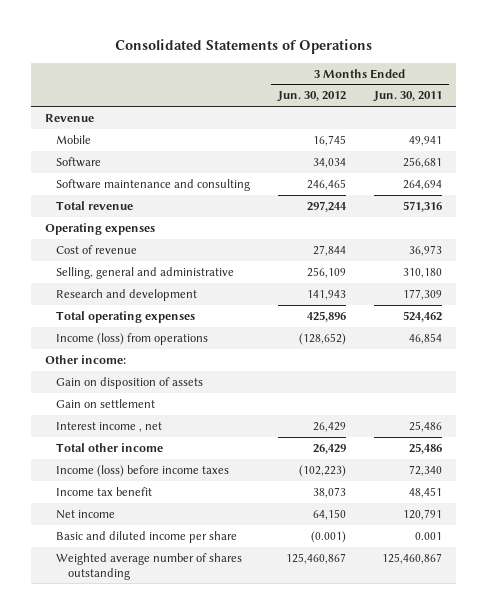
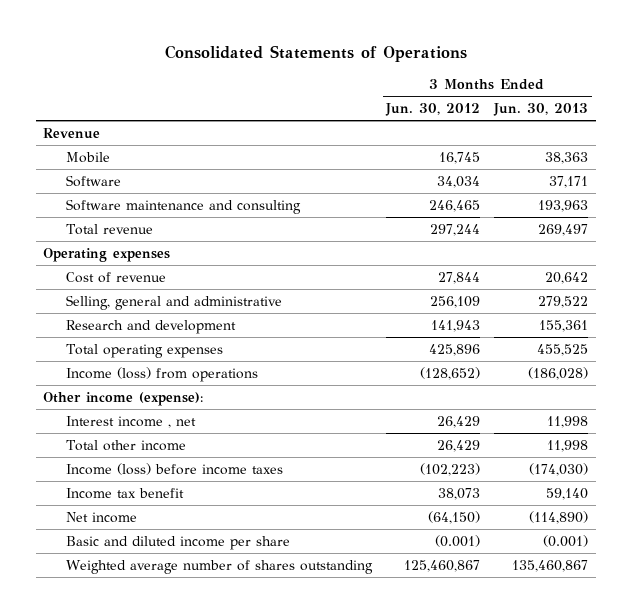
- | 3 Months Ended Jun. 30, 2012 | 3 Months Ended Jun. 30, 2011
+ | 3 Months Ended Jun. 30, 2012 | 3 Months Ended Jun. 30, 2013
- Other income:
- Gain on disposition of assets
- Gain on settlement
+ Other income (expense):
- Net income | 64,150 | 120,791
+ Net income | (64,150) | (114,890)

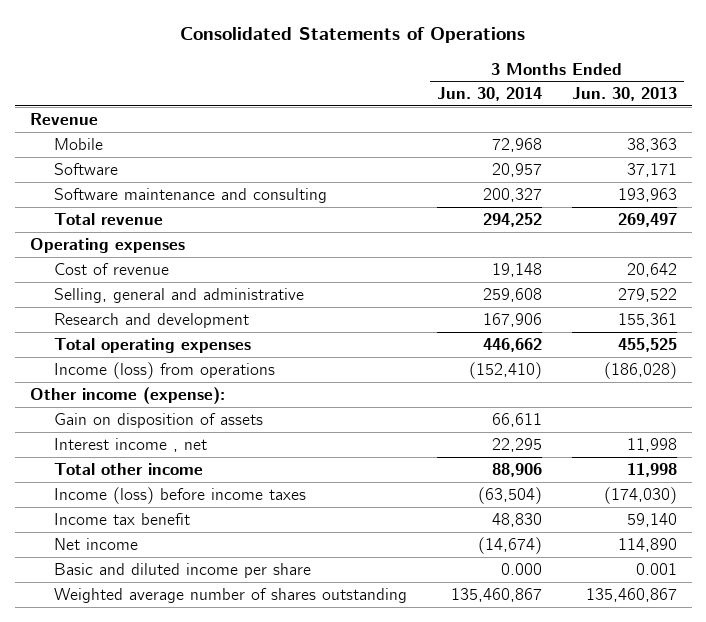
- | 3 Months Ended Jun. 30, 2012 | 3 Months Ended Jun. 30, 2013
+ | 3 Months Ended Jun. 30, 2014 | 3 Months Ended Jun. 30, 2013
+ Gain on disposition of assets | 66,611 |
- Net income | (64,150) | (114,890)
- Basic and diluted income per share | (0.001) | (0.001)
+ Net income | (14,674) | 114,890
+ Basic and diluted income per share | 0.000 | 0.001

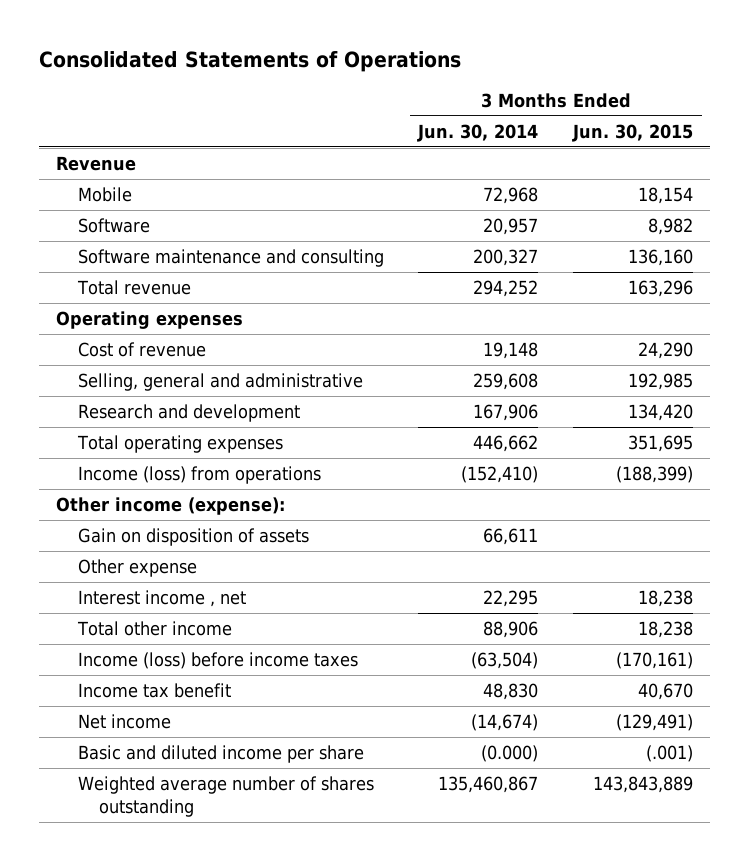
- | 3 Months Ended Jun. 30, 2014 | 3 Months Ended Jun. 30, 2013
+ | 3 Months Ended Jun. 30, 2014 | 3 Months Ended Jun. 30, 2015
+ Other expense
- Basic and diluted income per share | 0.000 | 0.001
+ Basic and diluted income per share | (0.000) | (.001)

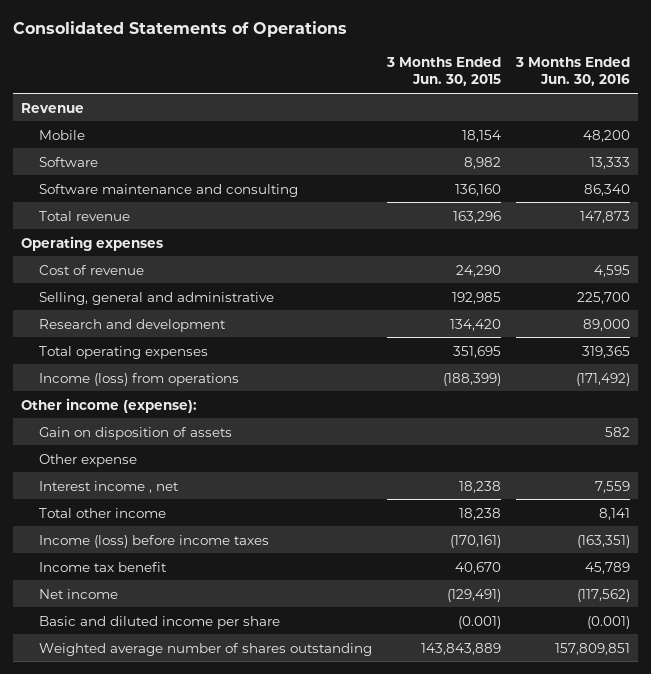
- | 3 Months Ended Jun. 30, 2014 | 3 Months Ended Jun. 30, 2015
+ | 3 Months Ended Jun. 30, 2015 | 3 Months Ended Jun. 30, 2016
- Basic and diluted income per share | (0.000) | (.001)
+ Basic and diluted income per share | (0.001) | (0.001)

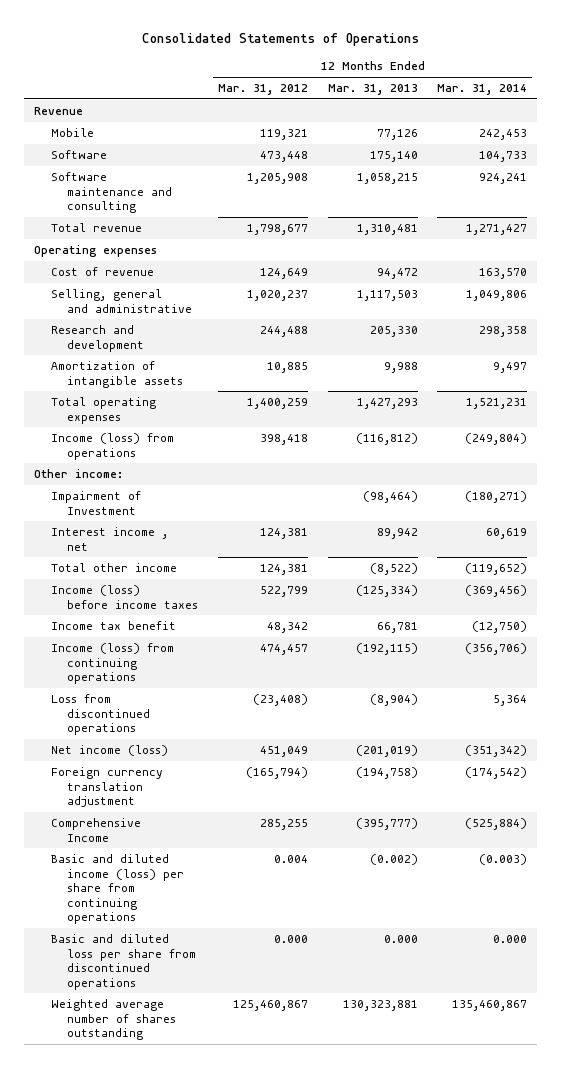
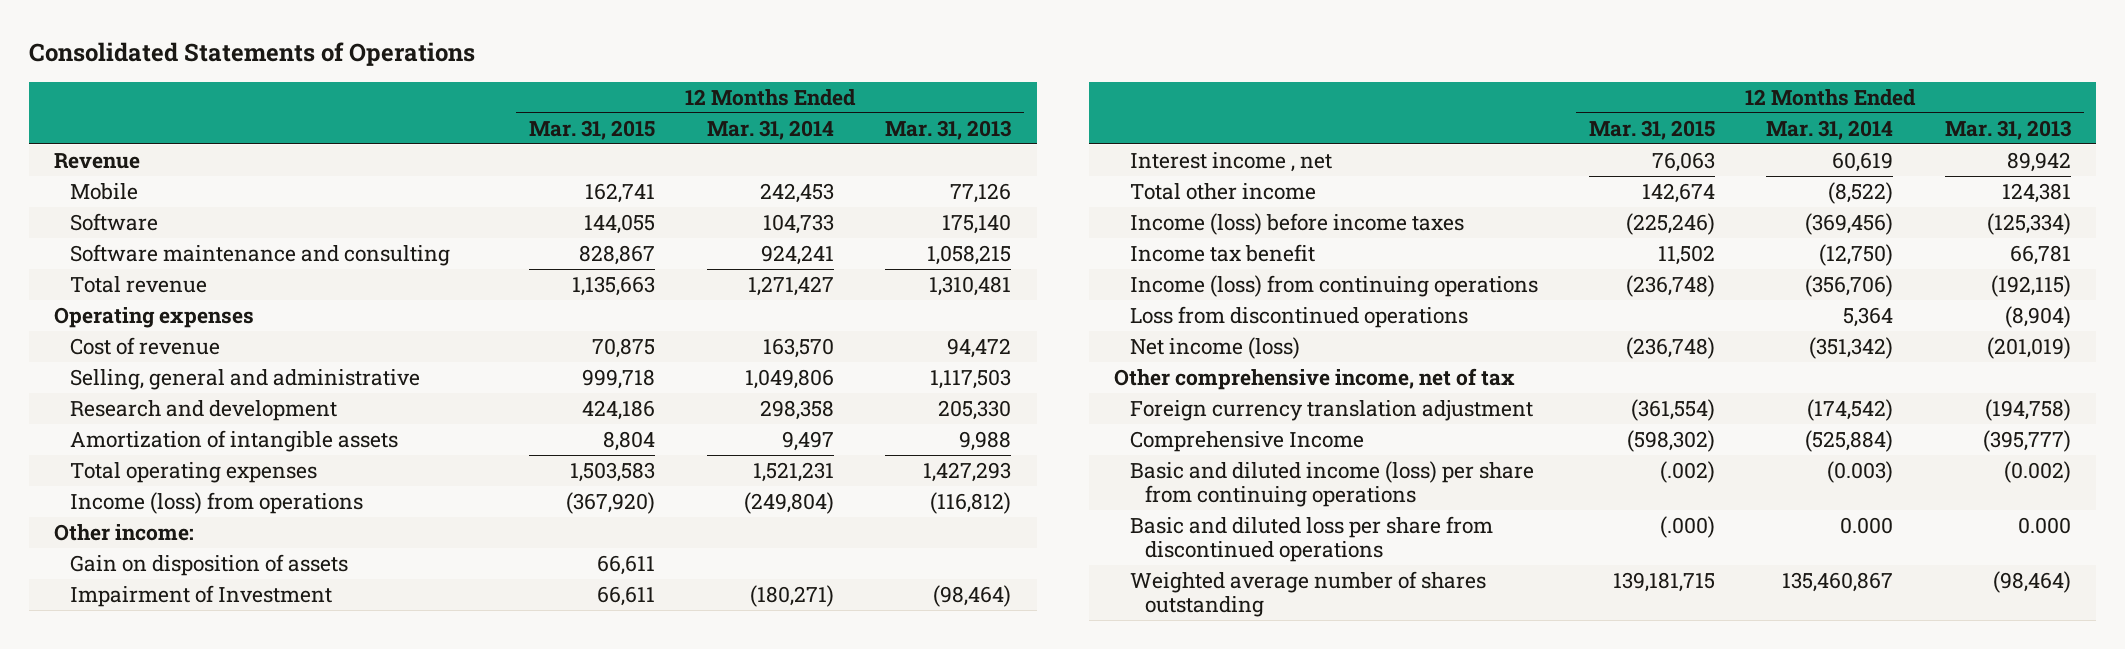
- | 12 Months Ended Mar. 31, 2012 | 12 Months Ended Mar. 31, 2013 | 12 Months Ended Mar. 31, 2014
+ | 12 Months Ended Mar. 31, 2015 | 12 Months Ended Mar. 31, 2014 | 12 Months Ended Mar. 31, 2013
+ Gain on disposition of assets | 66,611 | |
- Total other income | 124,381 | (8,522) | (119,652)
+ Total other income | 142,674 | (8,522) | 124,381
+ Other comprehensive income, net of tax
- Weighted average number of shares outstanding | 125,460,867 | 130,323,881 | 135,460,867
+ Weighted average number of shares outstanding | 139,181,715 | 135,460,867 | (98,464)

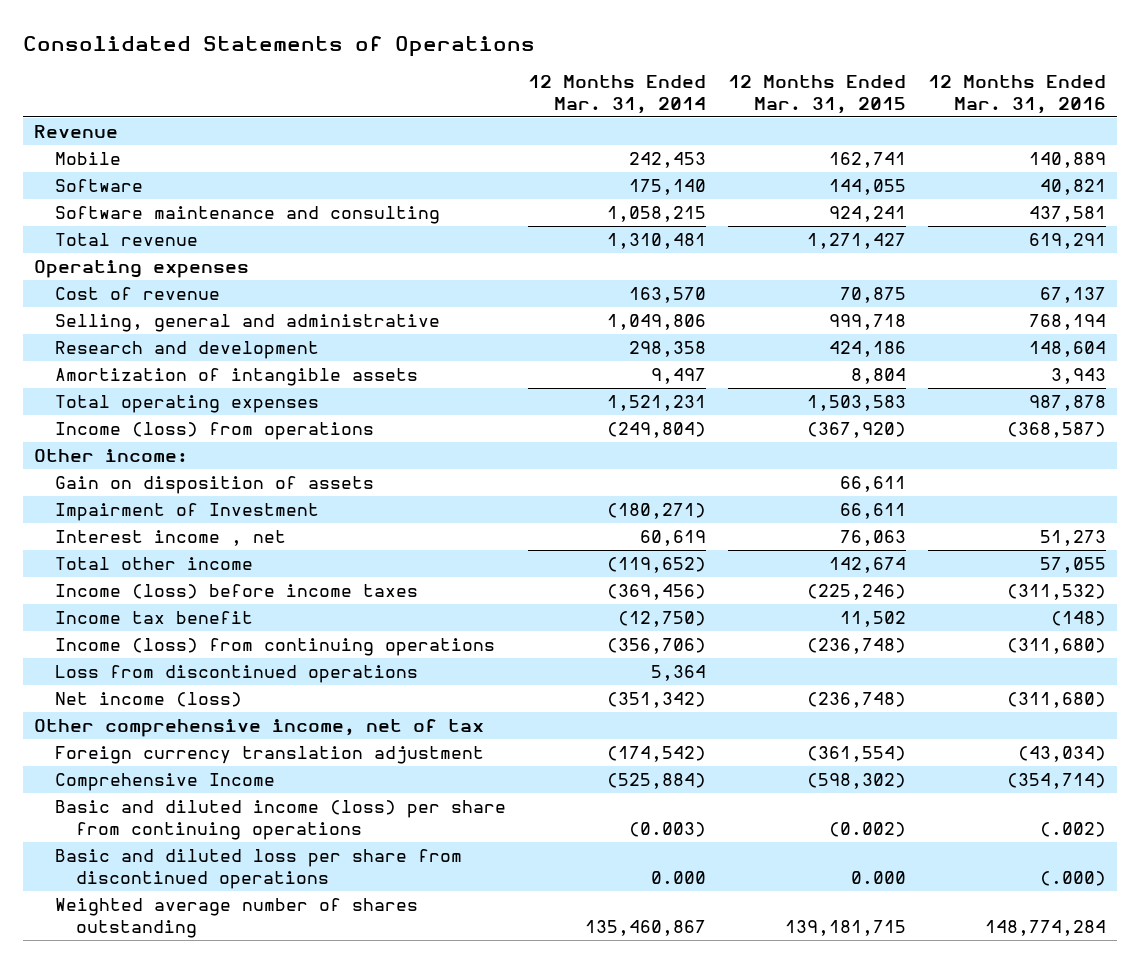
- | 12 Months Ended Mar. 31, 2015 | 12 Months Ended Mar. 31, 2014 | 12 Months Ended Mar. 31, 2013
+ | 12 Months Ended Mar. 31, 2014 | 12 Months Ended Mar. 31, 2015 | 12 Months Ended Mar. 31, 2016
- Software | 144,055 | 104,733 | 175,140
- Software maintenance and consulting | 828,867 | 924,241 | 1,058,215
- Total revenue | 1,135,663 | 1,271,427 | 1,310,481
+ Software | 175,140 | 144,055 | 40,821
+ Software maintenance and consulting | 1,058,215 | 924,241 | 437,581
+ Total revenue | 1,310,481 | 1,271,427 | 619,291
- Total other income | 142,674 | (8,522) | 124,381
+ Total other income | (119,652) | 142,674 | 57,055
- Basic and diluted income (loss) per share from continuing operations | (.002) | (0.003) | (0.002)
- Basic and diluted loss per share from discontinued operations | (.000) | 0.000 | 0.000
+ Basic and diluted income (loss) per share from continuing operations | (0.003) | (0.002) | (.002)
+ Basic and diluted loss per share from discontinued operations | 0.000 | 0.000 | (.000)

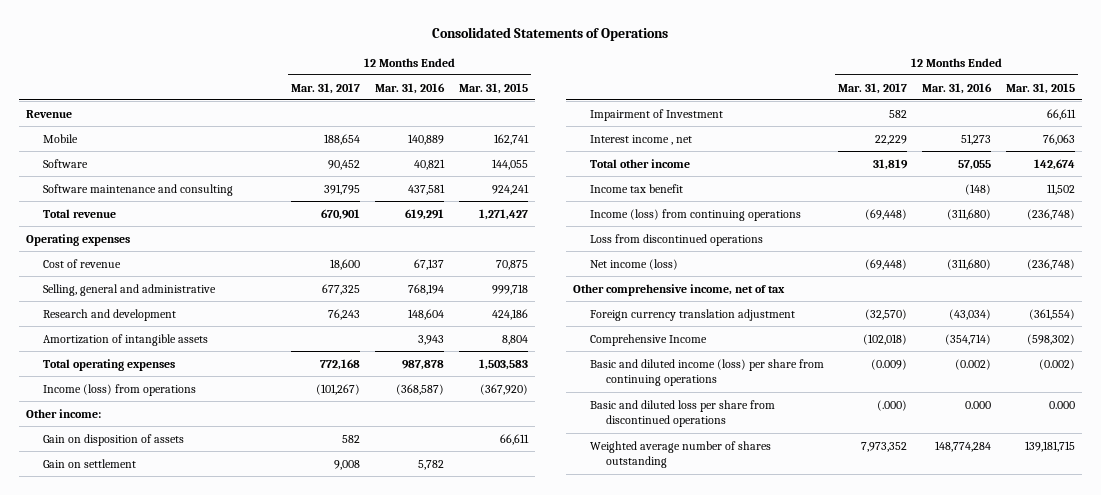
- | 12 Months Ended Mar. 31, 2014 | 12 Months Ended Mar. 31, 2015 | 12 Months Ended Mar. 31, 2016
+ | 12 Months Ended Mar. 31, 2017 | 12 Months Ended Mar. 31, 2016 | 12 Months Ended Mar. 31, 2015
+ Gain on settlement | 9,008 | 5,782 |
- Income (loss) before income taxes | (369,456) | (225,246) | (311,532)
- Basic and diluted income (loss) per share from continuing operations | (0.003) | (0.002) | (.002)
- Basic and diluted loss per share from discontinued operations | 0.000 | 0.000 | (.000)
+ Basic and diluted income (loss) per share from continuing operations | (0.009) | (0.002) | (0.002)
+ Basic and diluted loss per share from discontinued operations | (.000) | 0.000 | 0.000

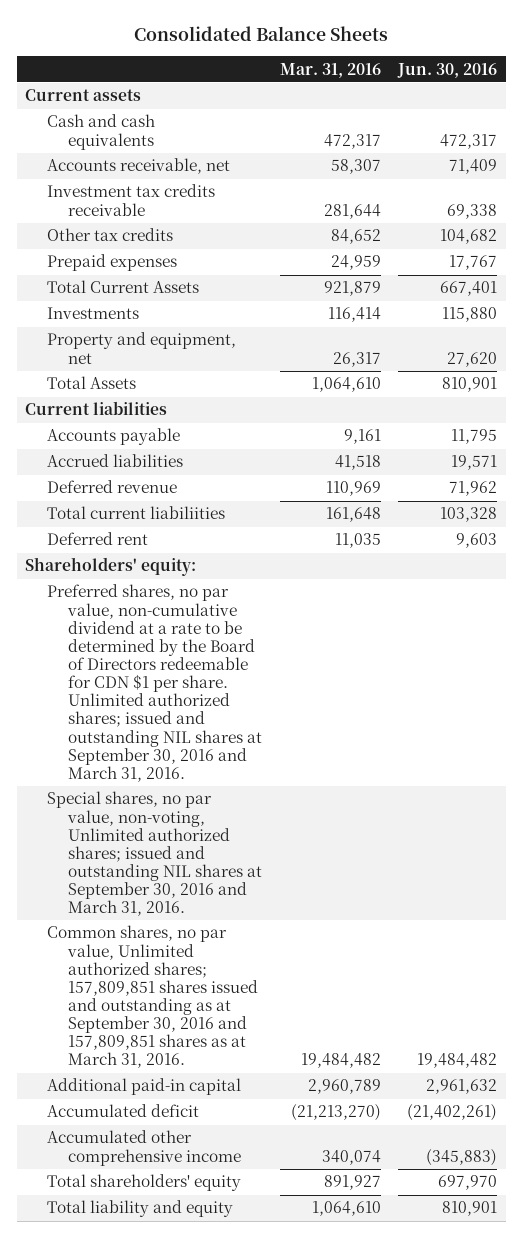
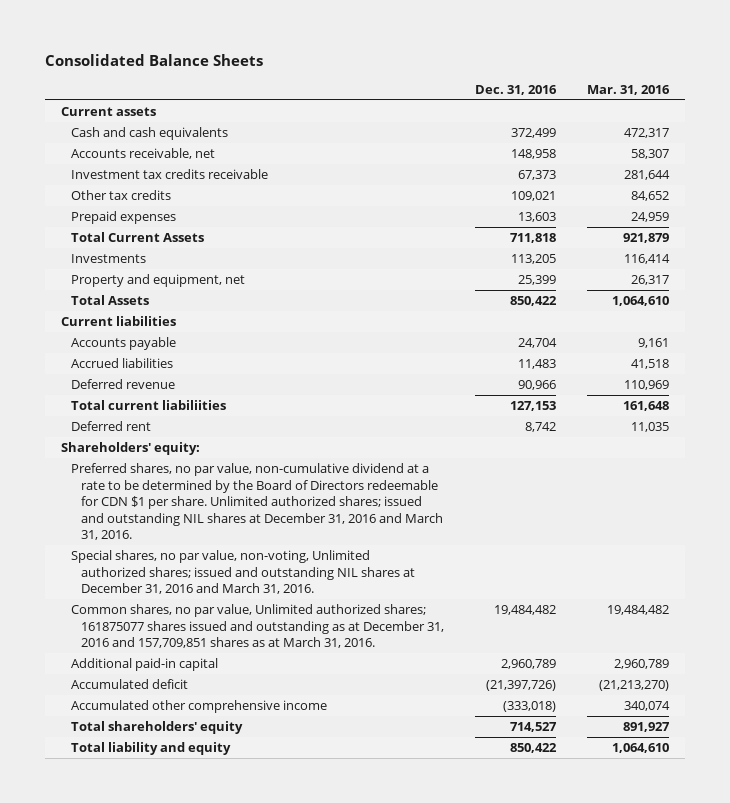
- | Mar. 31, 2016 | Jun. 30, 2016
+ | Dec. 31, 2016 | Mar. 31, 2016
- Preferred shares, no par value, non-cumulative dividend at a rate to be determined by the Board of Directors redeemable for CDN $1 per share. Unlimited authorized shares; issued and outstanding NIL shares at September 30, 2016 and March 31, 2016.
- Special shares, no par value, non-voting, Unlimited authorized shares; issued and outstanding NIL shares at September 30, 2016 and March 31, 2016.
- Common shares, no par value, Unlimited authorized shares; 157,809,851 shares issued and outstanding as at September 30, 2016 and 157,809,851 shares as at March 31, 2016. | 19,484,482 | 19,484,482
+ Preferred shares, no par value, non-cumulative dividend at a rate to be determined by the Board of Directors redeemable for CDN $1 per share. Unlimited authorized shares; issued and outstanding NIL shares at December 31, 2016 and March 31, 2016.
+ Special shares, no par value, non-voting, Unlimited authorized shares; issued and outstanding NIL shares at December 31, 2016 and March 31, 2016.
+ Common shares, no par value, Unlimited authorized shares; 161875077 shares issued and outstanding as at December 31, 2016 and 157,709,851 shares as at March 31, 2016. | 19,484,482 | 19,484,482

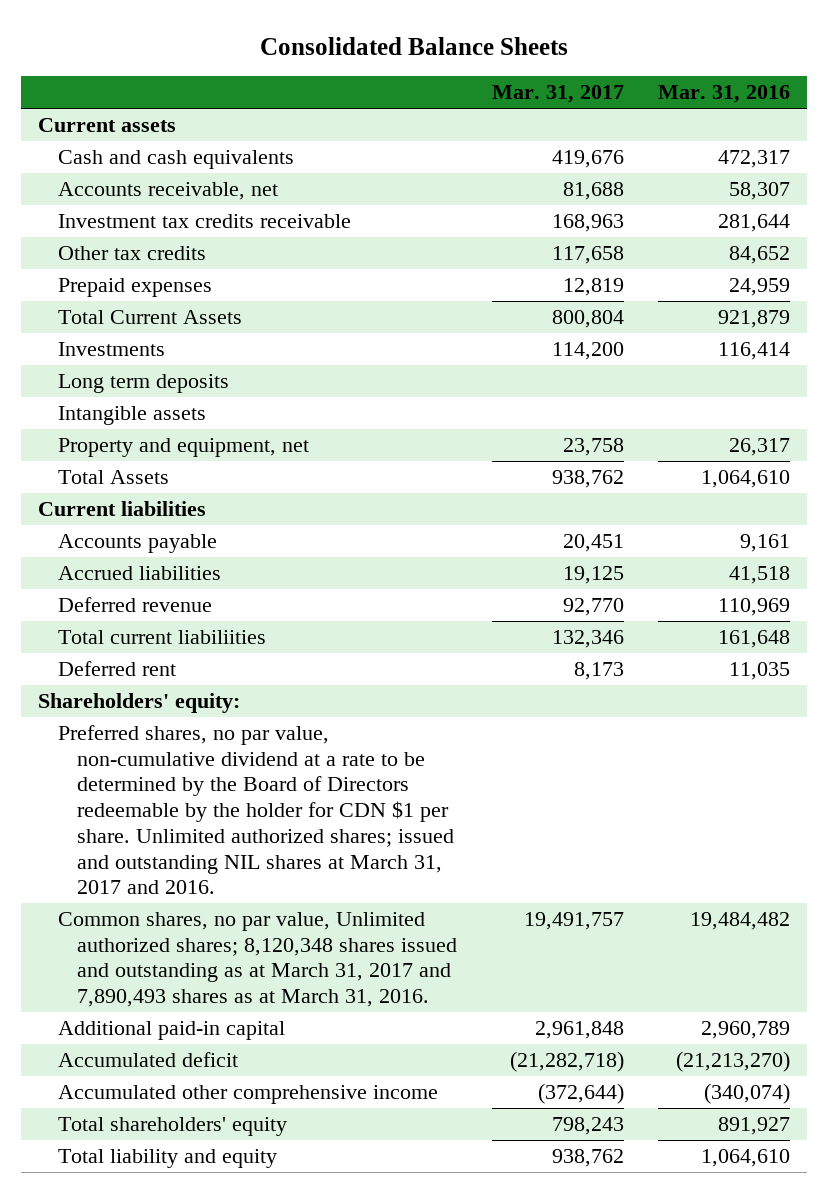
- | Dec. 31, 2016 | Mar. 31, 2016
+ | Mar. 31, 2017 | Mar. 31, 2016
+ Long term deposits
+ Intangible assets
- Preferred shares, no par value, non-cumulative dividend at a rate to be determined by the Board of Directors redeemable for CDN $1 per share. Unlimited authorized shares; issued and outstanding NIL shares at December 31, 2016 and March 31, 2016.
- Special shares, no par value, non-voting, Unlimited authorized shares; issued and outstanding NIL shares at December 31, 2016 and March 31, 2016.
- Common shares, no par value, Unlimited authorized shares; 161875077 shares issued and outstanding as at December 31, 2016 and 157,709,851 shares as at March 31, 2016. | 19,484,482 | 19,484,482
+ Preferred shares, no par value, non-cumulative dividend at a rate to be determined by the Board of Directors redeemable by the holder for CDN $1 per share. Unlimited authorized shares; issued and outstanding NIL shares at March 31, 2017 and 2016.
+ Common shares, no par value, Unlimited authorized shares; 8,120,348 shares issued and outstanding as at March 31, 2017 and 7,890,493 shares as at March 31, 2016. | 19,491,757 | 19,484,482
- Accumulated other comprehensive income | (333,018) | 340,074
+ Accumulated other comprehensive income | (372,644) | (340,074)

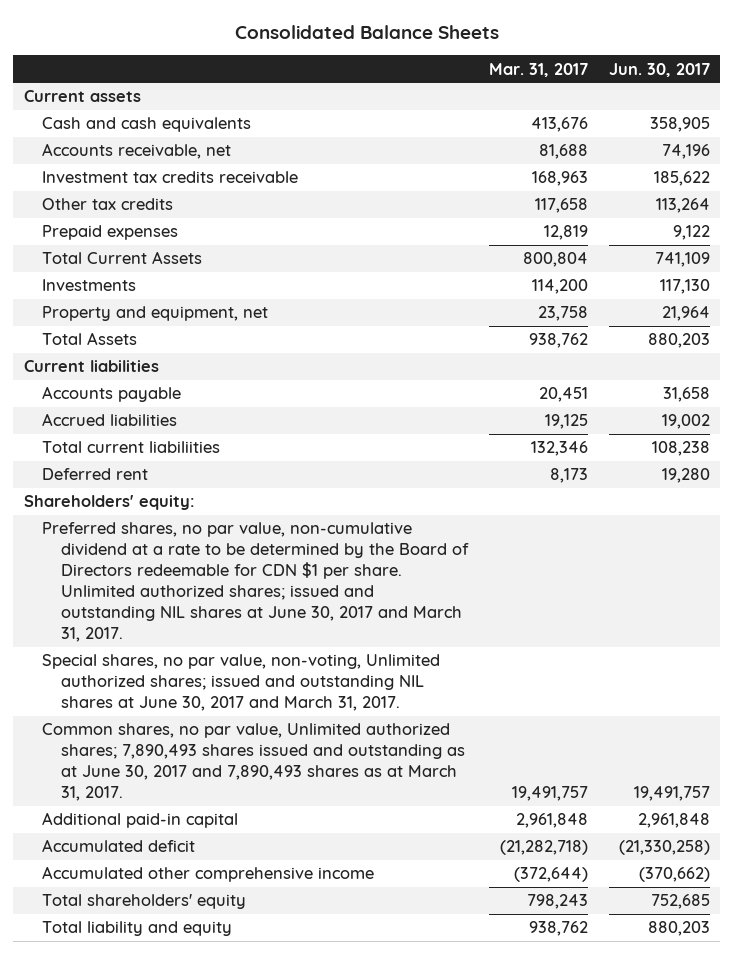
- | Mar. 31, 2017 | Mar. 31, 2016
+ | Mar. 31, 2017 | Jun. 30, 2017
- Cash and cash equivalents | 419,676 | 472,317
+ Cash and cash equivalents | 413,676 | 358,905
- Long term deposits
- Intangible assets
- Deferred revenue | 92,770 | 110,969
- Preferred shares, no par value, non-cumulative dividend at a rate to be determined by the Board of Directors redeemable by the holder for CDN $1 per share. Unlimited authorized shares; issued and outstanding NIL shares at March 31, 2017 and 2016.
- Common shares, no par value, Unlimited authorized shares; 8,120,348 shares issued and outstanding as at March 31, 2017 and 7,890,493 shares as at March 31, 2016. | 19,491,757 | 19,484,482
+ Preferred shares, no par value, non-cumulative dividend at a rate to be determined by the Board of Directors redeemable for CDN $1 per share. Unlimited authorized shares; issued and outstanding NIL shares at June 30, 2017 and March 31, 2017.
+ Special shares, no par value, non-voting, Unlimited authorized shares; issued and outstanding NIL shares at June 30, 2017 and March 31, 2017.
+ Common shares, no par value, Unlimited authorized shares; 7,890,493 shares issued and outstanding as at June 30, 2017 and 7,890,493 shares as at March 31, 2017. | 19,491,757 | 19,491,757

